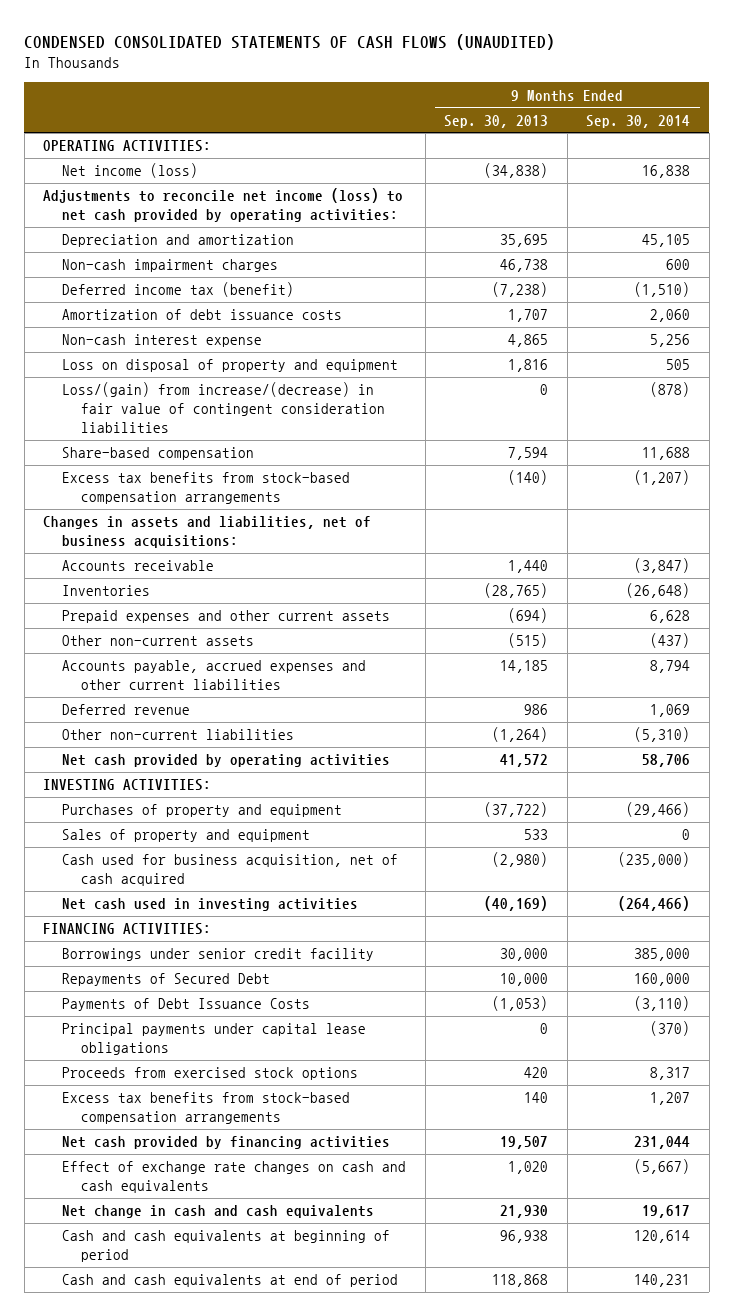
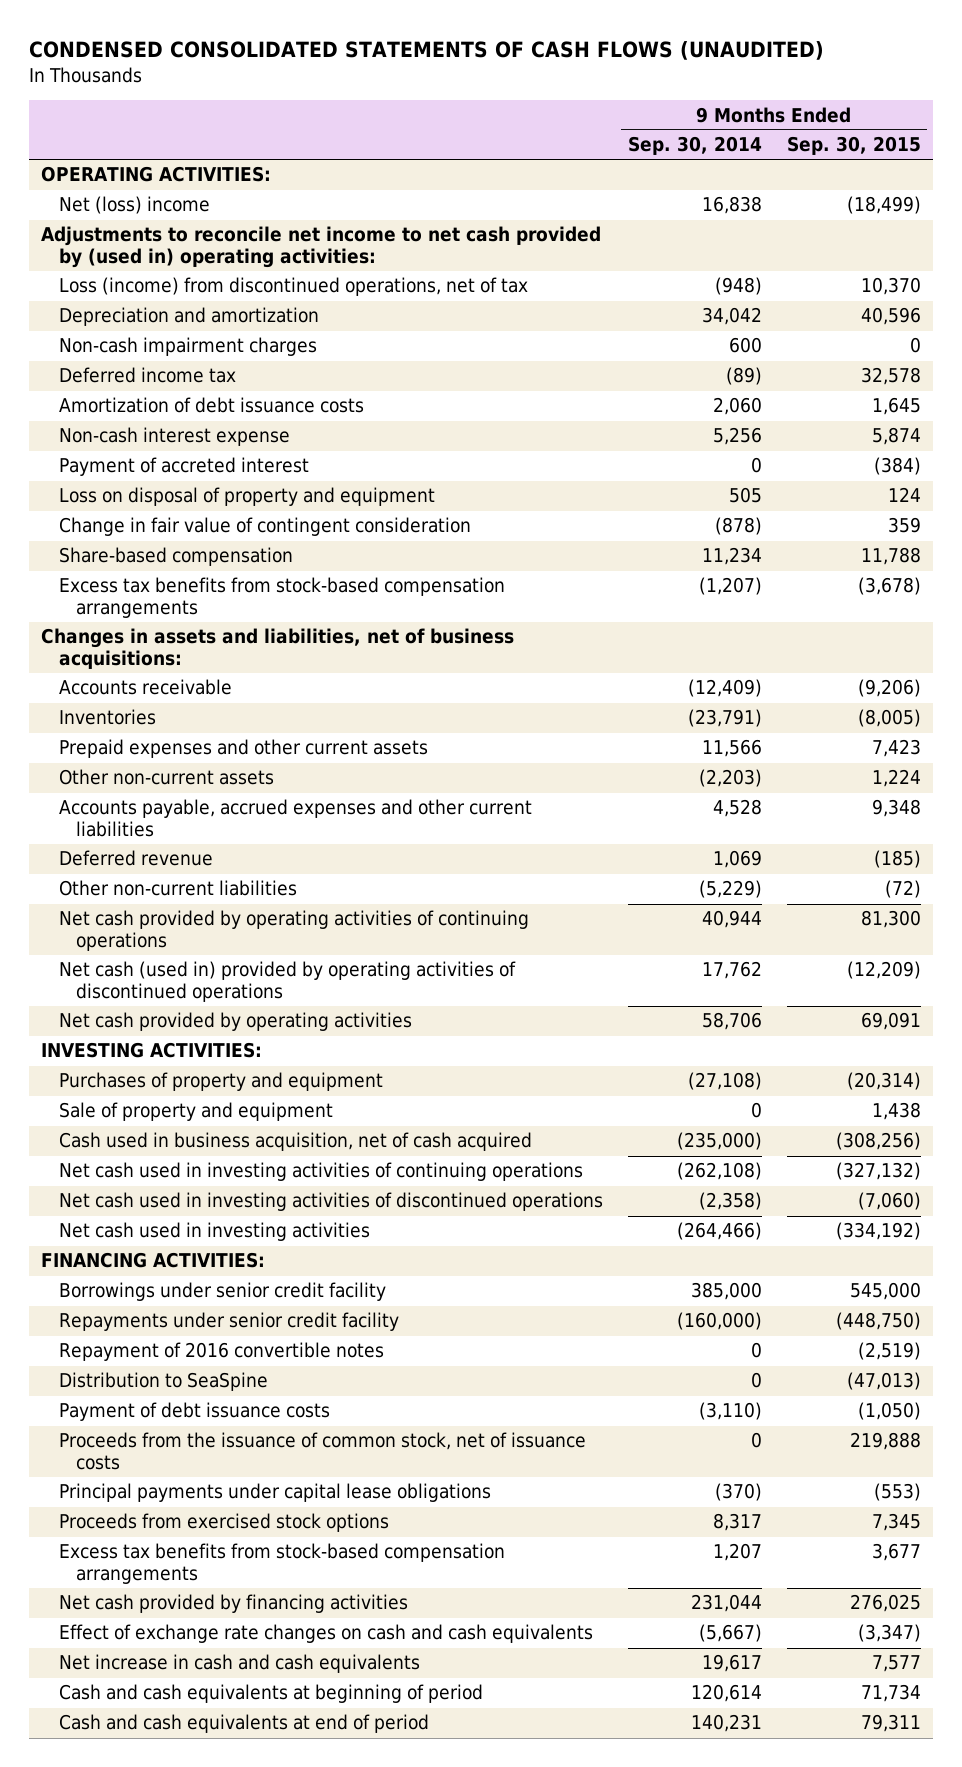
- | 9 Months Ended Sep. 30, 2013 | 9 Months Ended Sep. 30, 2014
+ | 9 Months Ended Sep. 30, 2014 | 9 Months Ended Sep. 30, 2015
- Net income (loss) | (34,838) | 16,838
- Adjustments to reconcile net income (loss) to net cash provided by operating activities:
- Depreciation and amortization | 35,695 | 45,105
+ Net (loss) income | 16,838 | (18,499)
+ Adjustments to reconcile net income to net cash provided by (used in) operating activities:
+ Loss (income) from discontinued operations, net of tax | (948) | 10,370
+ Depreciation and amortization | 34,042 | 40,596
- Deferred income tax (benefit) | (7,238) | (1,510)
+ Deferred income tax | (89) | 32,578
+ Payment of accreted interest | 0 | (384)
- Loss/(gain) from increase/(decrease) in fair value of contingent consideration liabilities | 0 | (878)
- Share-based compensation | 7,594 | 11,688
+ Change in fair value of contingent consideration | (878) | 359
+ Share-based compensation | 11,234 | 11,788
- Accounts receivable | 1,440 | (3,847)
- Inventories | (28,765) | (26,648)
- Prepaid expenses and other current assets | (694) | 6,628
- Other non-current assets | (515) | (437)
- Accounts payable, accrued expenses and other current liabilities | 14,185 | 8,794
+ Accounts receivable | (12,409) | (9,206)
+ Inventories | (23,791) | (8,005)
+ Prepaid expenses and other current assets | 11,566 | 7,423
+ Other non-current assets | (2,203) | 1,224
+ Accounts payable, accrued expenses and other current liabilities | 4,528 | 9,348
- Other non-current liabilities | (1,264) | (5,310)
+ Other non-current liabilities | (5,229) | (72)
+ Net cash provided by operating activities of continuing operations | 40,944 | 81,300
+ Net cash (used in) provided by operating activities of discontinued operations | 17,762 | (12,209)
- Purchases of property and equipment | (37,722) | (29,466)
- Sales of property and equipment | 533 | 0
- Cash used for business acquisition, net of cash acquired | (2,980) | (235,000)
+ Purchases of property and equipment | (27,108) | (20,314)
+ Sale of property and equipment | 0 | 1,438
+ Cash used in business acquisition, net of cash acquired | (235,000) | (308,256)
+ Net cash used in investing activities of continuing operations | (262,108) | (327,132)
+ Net cash used in investing activities of discontinued operations | (2,358) | (7,060)
- Repayments of Secured Debt | 10,000 | 160,000
- Payments of Debt Issuance Costs | (1,053) | (3,110)
+ Repayments under senior credit facility | (160,000) | (448,750)
+ Repayment of 2016 convertible notes | 0 | (2,519)
+ Distribution to SeaSpine | 0 | (47,013)
+ Payment of debt issuance costs | (3,110) | (1,050)
+ Proceeds from the issuance of common stock, net of issuance costs | 0 | 219,888
- Net change in cash and cash equivalents | 21,930 | 19,617
+ Net increase in cash and cash equivalents | 19,617 | 7,577

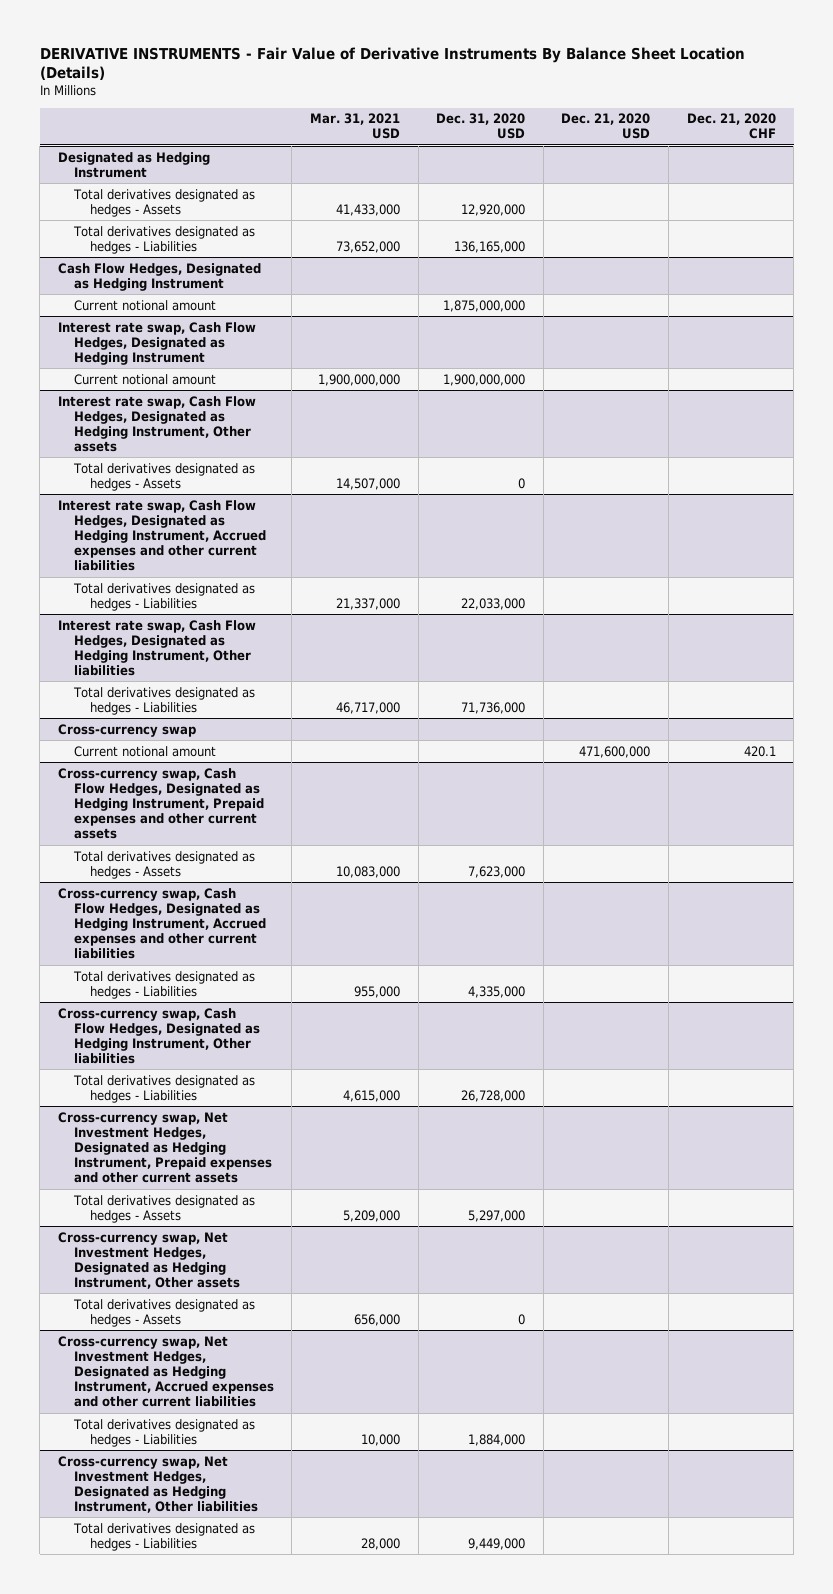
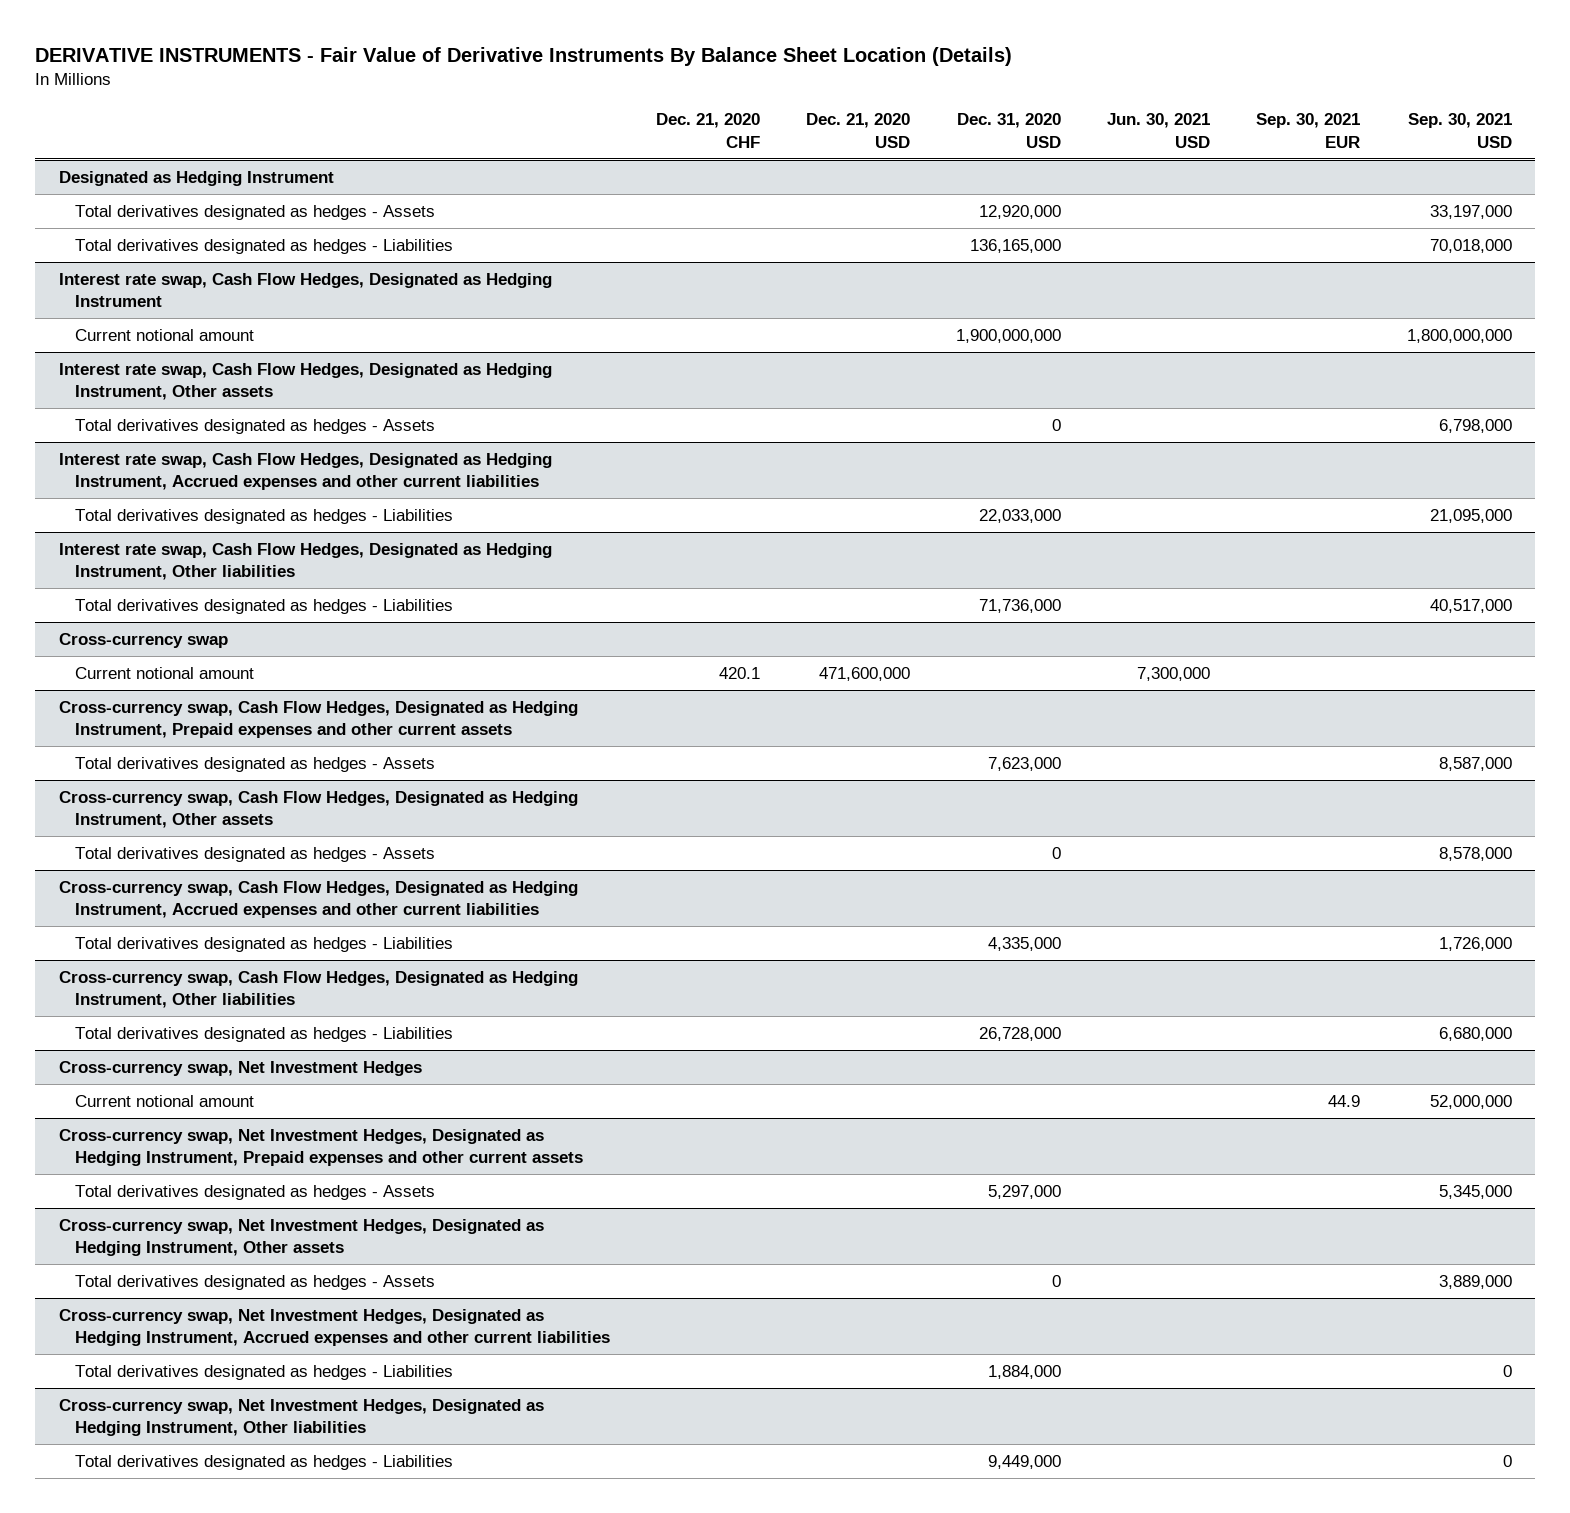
- | Mar. 31, 2021 USD | Dec. 31, 2020 USD | Dec. 21, 2020 USD | Dec. 21, 2020 CHF
+ | Dec. 21, 2020 CHF | Dec. 21, 2020 USD | Dec. 31, 2020 USD | Jun. 30, 2021 USD | Sep. 30, 2021 EUR | Sep. 30, 2021 USD
- Cash Flow Hedges, Designated as Hedging Instrument
- Current notional amount | | 1,875,000,000 | |
+ Cross-currency swap, Cash Flow Hedges, Designated as Hedging Instrument, Other assets
+ Total derivatives designated as hedges - Assets | | | 0 | | | 8,578,000
+ Cross-currency swap, Net Investment Hedges
+ Current notional amount | | | | | 44.9 | 52,000,000

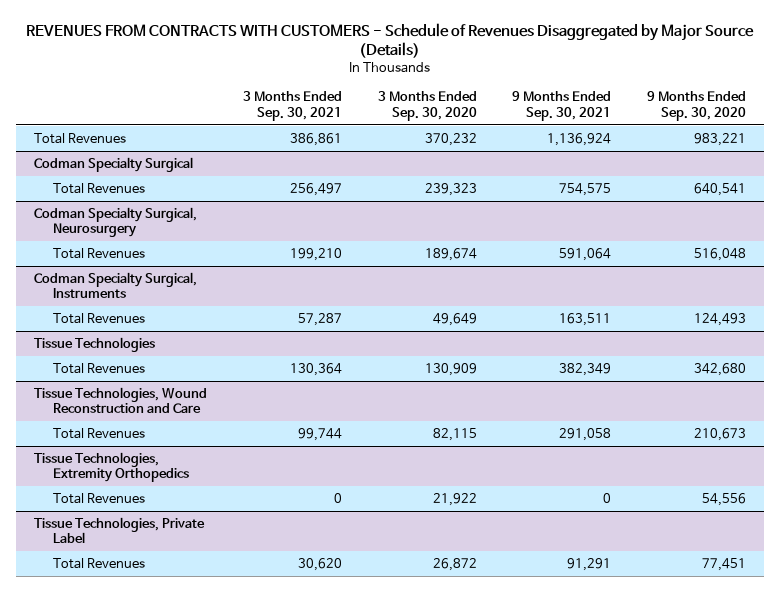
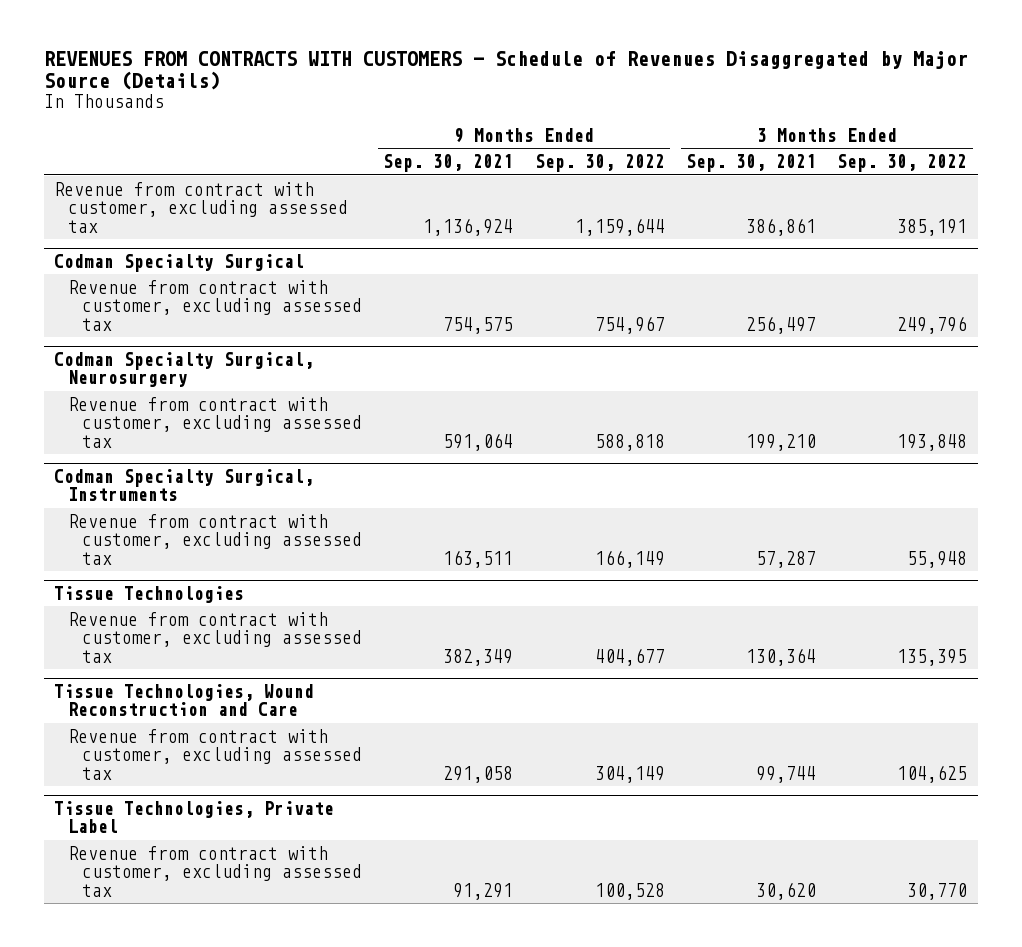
- | 3 Months Ended Sep. 30, 2021 | 3 Months Ended Sep. 30, 2020 | 9 Months Ended Sep. 30, 2021 | 9 Months Ended Sep. 30, 2020
+ | 9 Months Ended Sep. 30, 2021 | 9 Months Ended Sep. 30, 2022 | 3 Months Ended Sep. 30, 2021 | 3 Months Ended Sep. 30, 2022
- Total Revenues | 386,861 | 370,232 | 1,136,924 | 983,221
+ Revenue from contract with customer, excluding assessed tax | 1,136,924 | 1,159,644 | 386,861 | 385,191
@ Codman Specialty Surgical
- Total Revenues | 256,497 | 239,323 | 754,575 | 640,541
+ Revenue from contract with customer, excluding assessed tax | 754,575 | 754,967 | 256,497 | 249,796
@ Codman Specialty Surgical, Neurosurgery
- Total Revenues | 199,210 | 189,674 | 591,064 | 516,048
+ Revenue from contract with customer, excluding assessed tax | 591,064 | 588,818 | 199,210 | 193,848
@ Codman Specialty Surgical, Instruments
- Total Revenues | 57,287 | 49,649 | 163,511 | 124,493
+ Revenue from contract with customer, excluding assessed tax | 163,511 | 166,149 | 57,287 | 55,948
@ Tissue Technologies
- Total Revenues | 130,364 | 130,909 | 382,349 | 342,680
+ Revenue from contract with customer, excluding assessed tax | 382,349 | 404,677 | 130,364 | 135,395
@ Tissue Technologies, Wound Reconstruction and Care
- Total Revenues | 99,744 | 82,115 | 291,058 | 210,673
- Tissue Technologies, Extremity Orthopedics
- Total Revenues | 0 | 21,922 | 0 | 54,556
@ Tissue Technologies, Wound Reconstruction and Care
+ Revenue from contract with customer, excluding assessed tax | 291,058 | 304,149 | 99,744 | 104,625
@ Tissue Technologies, Private Label
- Total Revenues | 30,620 | 26,872 | 91,291 | 77,451
+ Revenue from contract with customer, excluding assessed tax | 91,291 | 100,528 | 30,620 | 30,770

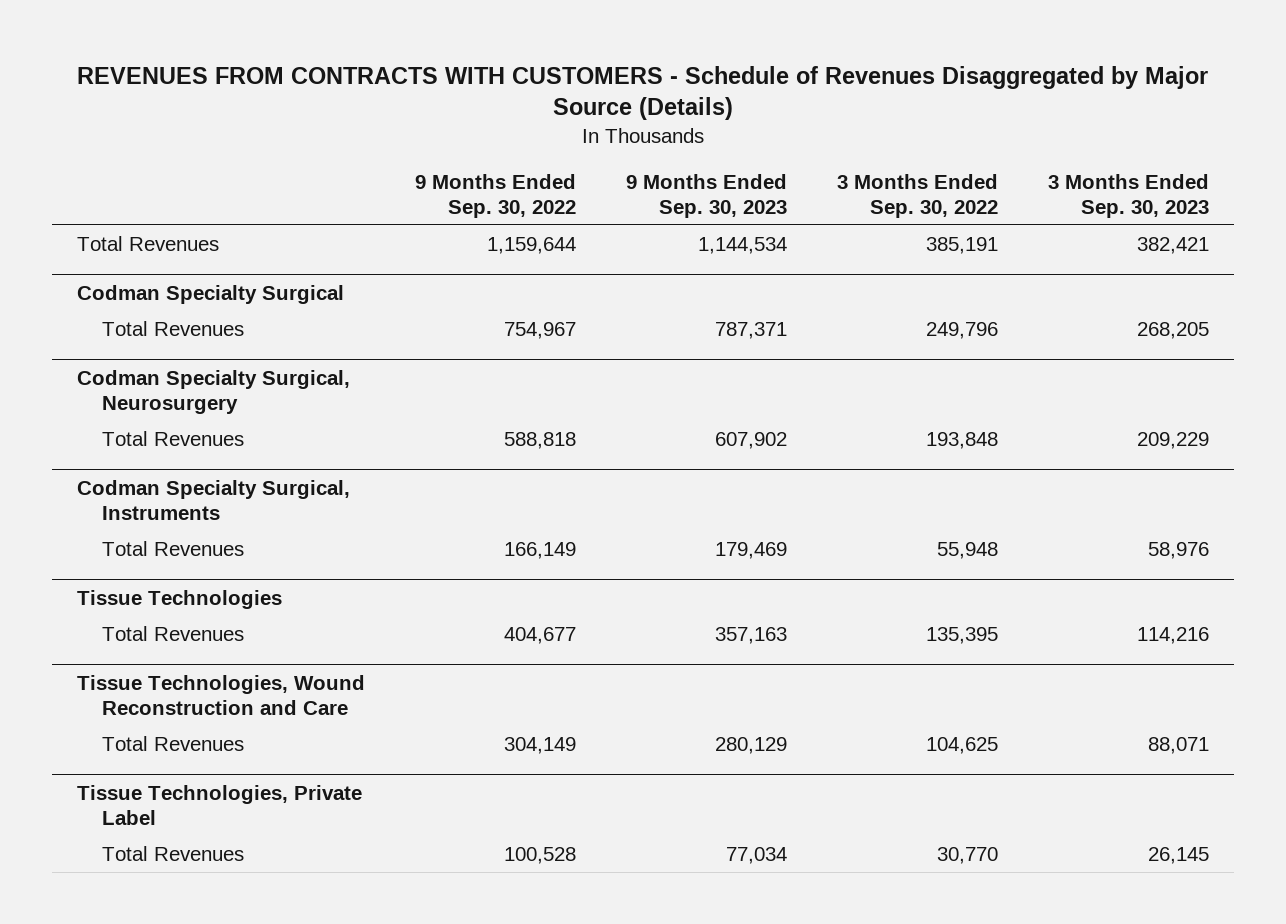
- | 9 Months Ended Sep. 30, 2021 | 9 Months Ended Sep. 30, 2022 | 3 Months Ended Sep. 30, 2021 | 3 Months Ended Sep. 30, 2022
+ | 9 Months Ended Sep. 30, 2022 | 9 Months Ended Sep. 30, 2023 | 3 Months Ended Sep. 30, 2022 | 3 Months Ended Sep. 30, 2023
- Revenue from contract with customer, excluding assessed tax | 1,136,924 | 1,159,644 | 386,861 | 385,191
+ Total Revenues | 1,159,644 | 1,144,534 | 385,191 | 382,421
@ Codman Specialty Surgical
- Revenue from contract with customer, excluding assessed tax | 754,575 | 754,967 | 256,497 | 249,796
+ Total Revenues | 754,967 | 787,371 | 249,796 | 268,205
@ Codman Specialty Surgical, Neurosurgery
- Revenue from contract with customer, excluding assessed tax | 591,064 | 588,818 | 199,210 | 193,848
+ Total Revenues | 588,818 | 607,902 | 193,848 | 209,229
@ Codman Specialty Surgical, Instruments
- Revenue from contract with customer, excluding assessed tax | 163,511 | 166,149 | 57,287 | 55,948
+ Total Revenues | 166,149 | 179,469 | 55,948 | 58,976
@ Tissue Technologies
- Revenue from contract with customer, excluding assessed tax | 382,349 | 404,677 | 130,364 | 135,395
+ Total Revenues | 404,677 | 357,163 | 135,395 | 114,216
@ Tissue Technologies, Wound Reconstruction and Care
- Revenue from contract with customer, excluding assessed tax | 291,058 | 304,149 | 99,744 | 104,625
+ Total Revenues | 304,149 | 280,129 | 104,625 | 88,071
@ Tissue Technologies, Private Label
- Revenue from contract with customer, excluding assessed tax | 91,291 | 100,528 | 30,620 | 30,770
+ Total Revenues | 100,528 | 77,034 | 30,770 | 26,145

